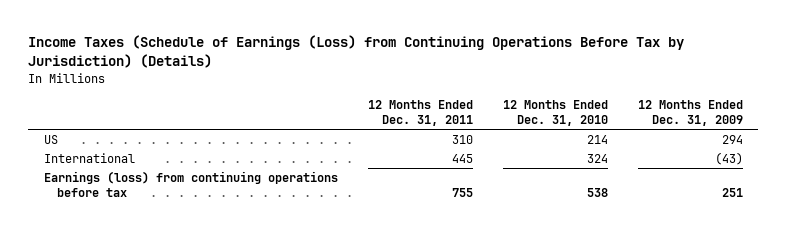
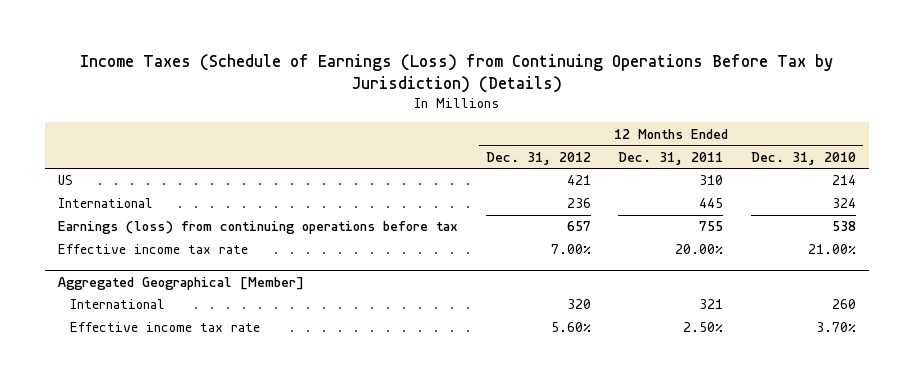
- | 12 Months Ended Dec. 31, 2011 | 12 Months Ended Dec. 31, 2010 | 12 Months Ended Dec. 31, 2009
+ | 12 Months Ended Dec. 31, 2012 | 12 Months Ended Dec. 31, 2011 | 12 Months Ended Dec. 31, 2010
+ Effective income tax rate | 7.00% | 20.00% | 21.00%
+ Aggregated Geographical [Member]
+ International | 320 | 321 | 260
+ Effective income tax rate | 5.60% | 2.50% | 3.70%

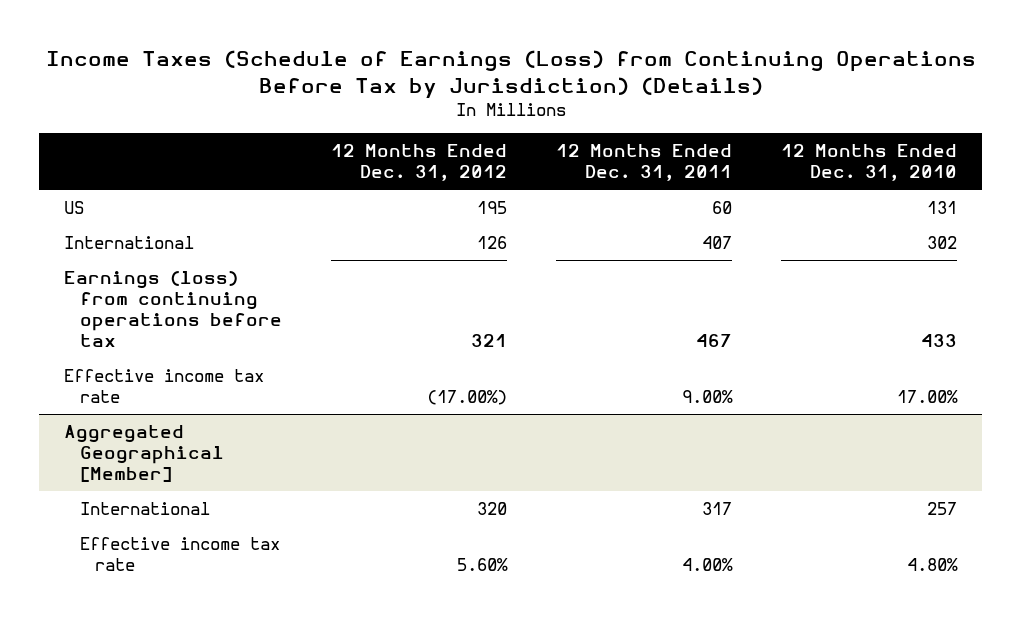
- US | 421 | 310 | 214
- International | 236 | 445 | 324
- Earnings (loss) from continuing operations before tax | 657 | 755 | 538
- Effective income tax rate | 7.00% | 20.00% | 21.00%
+ US | 195 | 60 | 131
+ International | 126 | 407 | 302
+ Earnings (loss) from continuing operations before tax | 321 | 467 | 433
+ Effective income tax rate | (17.00%) | 9.00% | 17.00%
@ Aggregated Geographical [Member]
- International | 320 | 321 | 260
- Effective income tax rate | 5.60% | 2.50% | 3.70%
+ International | 320 | 317 | 257
+ Effective income tax rate | 5.60% | 4.00% | 4.80%

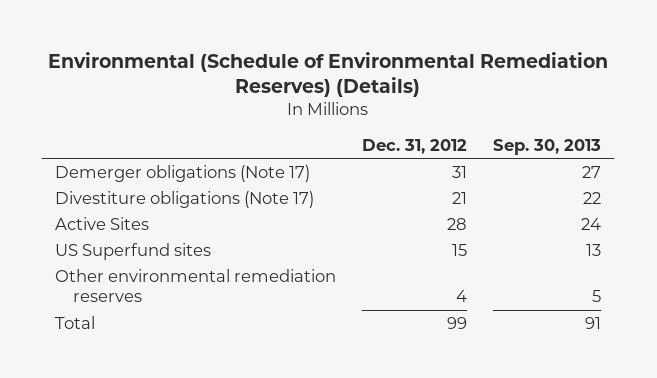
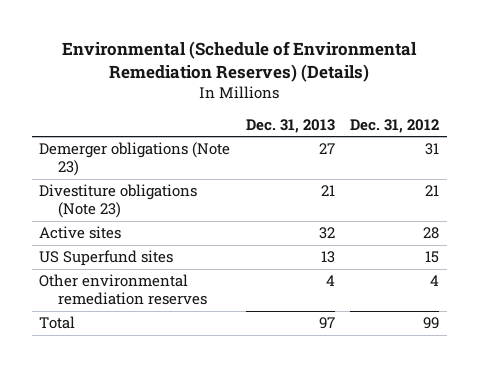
- | Dec. 31, 2012 | Sep. 30, 2013
+ | Dec. 31, 2013 | Dec. 31, 2012
- Demerger obligations (Note 17) | 31 | 27
- Divestiture obligations (Note 17) | 21 | 22
- Active Sites | 28 | 24
+ Demerger obligations (Note 23) | 27 | 31
+ Divestiture obligations (Note 23) | 21 | 21
+ Active sites | 32 | 28

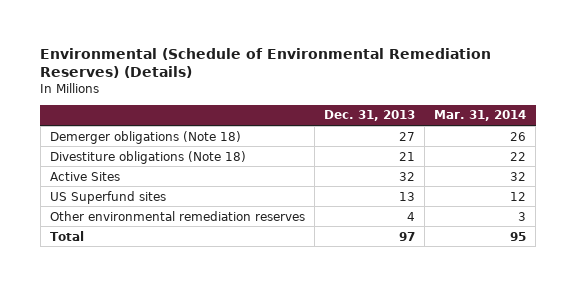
- | Dec. 31, 2013 | Dec. 31, 2012
+ | Dec. 31, 2013 | Mar. 31, 2014
- Demerger obligations (Note 23) | 27 | 31
- Divestiture obligations (Note 23) | 21 | 21
- Active sites | 32 | 28
+ Demerger obligations (Note 18) | 27 | 26
+ Divestiture obligations (Note 18) | 21 | 22
+ Active Sites | 32 | 32

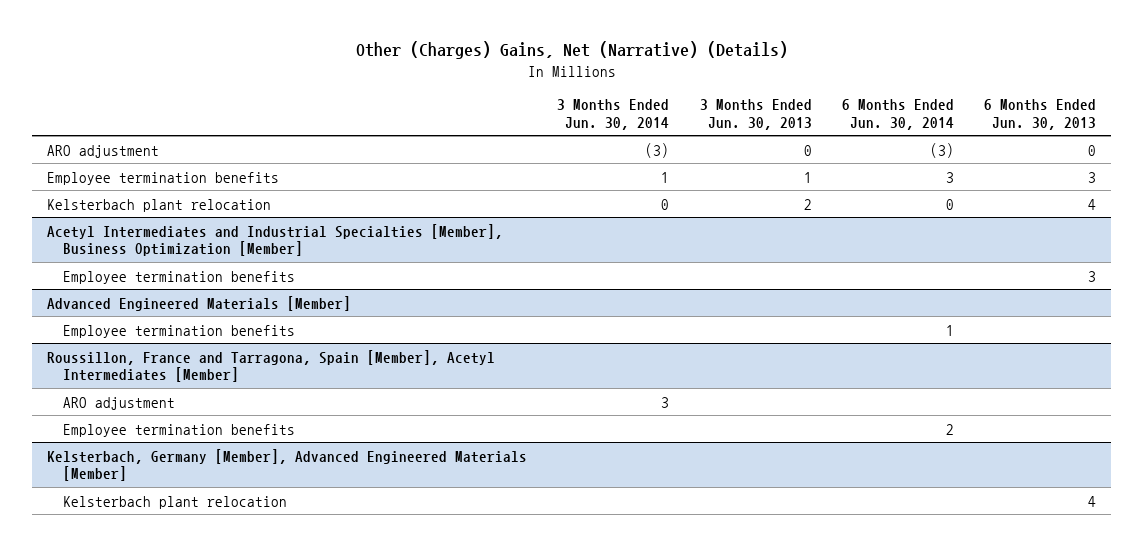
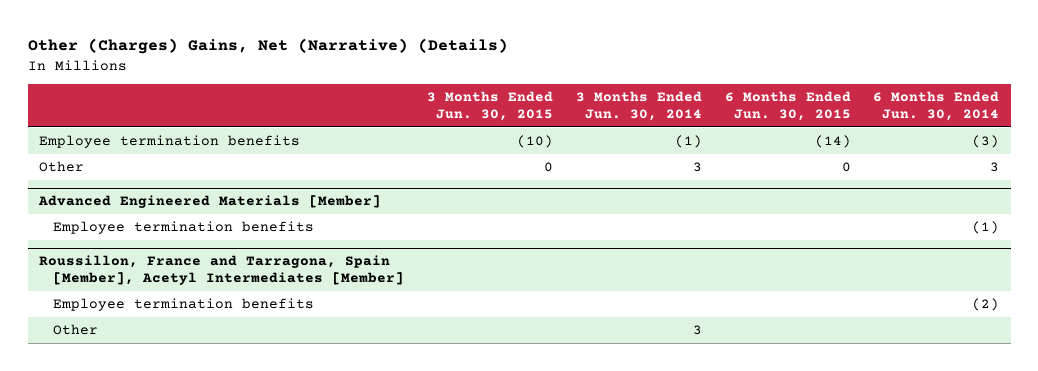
- | 3 Months Ended Jun. 30, 2014 | 3 Months Ended Jun. 30, 2013 | 6 Months Ended Jun. 30, 2014 | 6 Months Ended Jun. 30, 2013
+ | 3 Months Ended Jun. 30, 2015 | 3 Months Ended Jun. 30, 2014 | 6 Months Ended Jun. 30, 2015 | 6 Months Ended Jun. 30, 2014
- ARO adjustment | (3) | 0 | (3) | 0
- Employee termination benefits | 1 | 1 | 3 | 3
- Kelsterbach plant relocation | 0 | 2 | 0 | 4
- Acetyl Intermediates and Industrial Specialties [Member], Business Optimization [Member]
- Employee termination benefits | | | | 3
+ Employee termination benefits | (10) | (1) | (14) | (3)
+ Other | 0 | 3 | 0 | 3
@ Advanced Engineered Materials [Member]
- Employee termination benefits | | | 1 |
+ Employee termination benefits | | | | (1)
@ Roussillon, France and Tarragona, Spain [Member], Acetyl Intermediates [Member]
- ARO adjustment | 3 | | |
- Employee termination benefits | | | 2 |
- Kelsterbach, Germany [Member], Advanced Engineered Materials [Member]
- Kelsterbach plant relocation | | | | 4
@ Roussillon, France and Tarragona, Spain [Member], Acetyl Intermediates [Member]
+ Employee termination benefits | | | | (2)
+ Other | | 3 | |

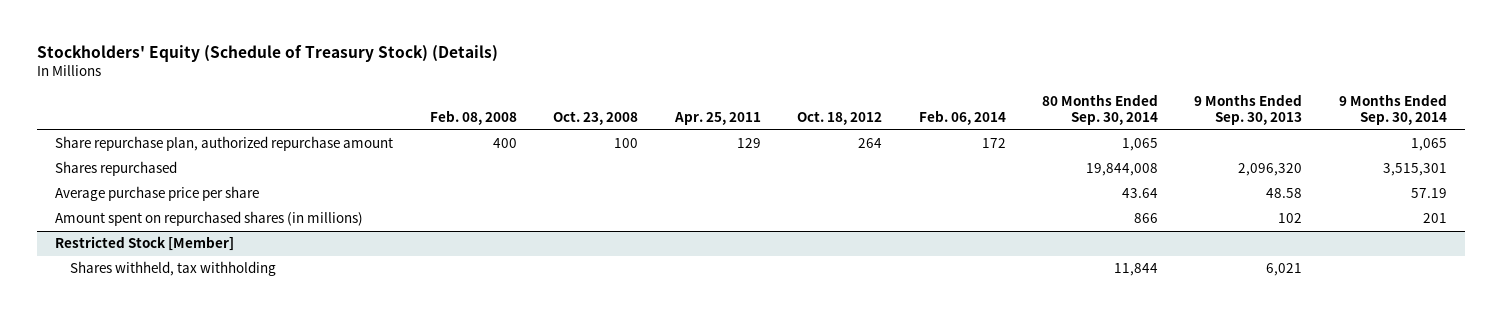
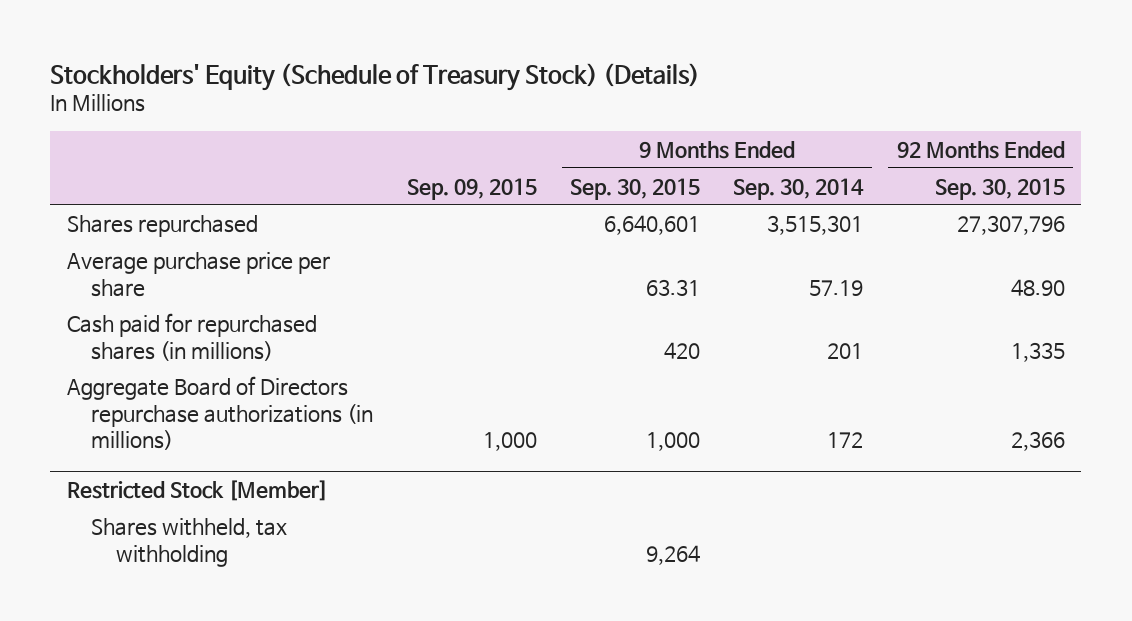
- | Feb. 08, 2008 | Oct. 23, 2008 | Apr. 25, 2011 | Oct. 18, 2012 | Feb. 06, 2014 | 80 Months Ended Sep. 30, 2014 | 9 Months Ended Sep. 30, 2013 | 9 Months Ended Sep. 30, 2014
+ | Sep. 09, 2015 | 9 Months Ended Sep. 30, 2015 | 9 Months Ended Sep. 30, 2014 | 92 Months Ended Sep. 30, 2015
- Share repurchase plan, authorized repurchase amount | 400 | 100 | 129 | 264 | 172 | 1,065 | | 1,065
- Amount spent on repurchased shares (in millions) | | | | | | 866 | 102 | 201
+ Cash paid for repurchased shares (in millions) | | 420 | 201 | 1,335
+ Aggregate Board of Directors repurchase authorizations (in millions) | 1,000 | 1,000 | 172 | 2,366

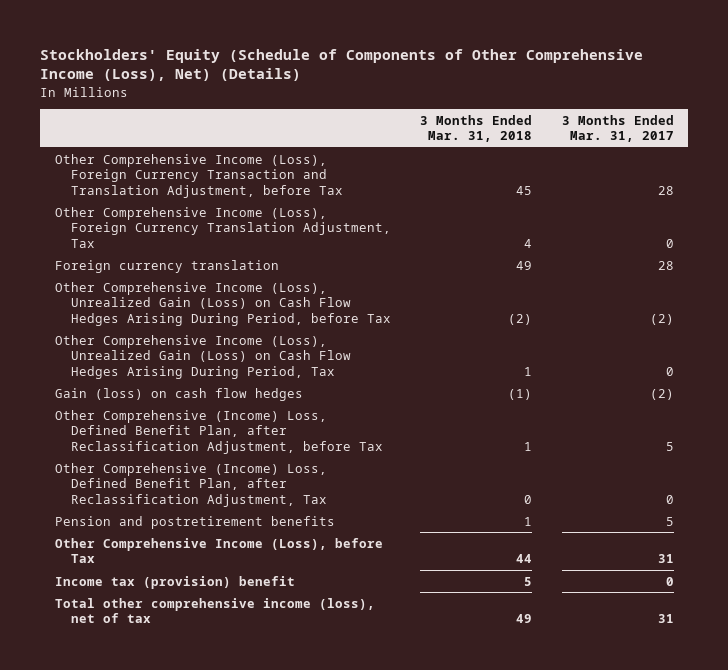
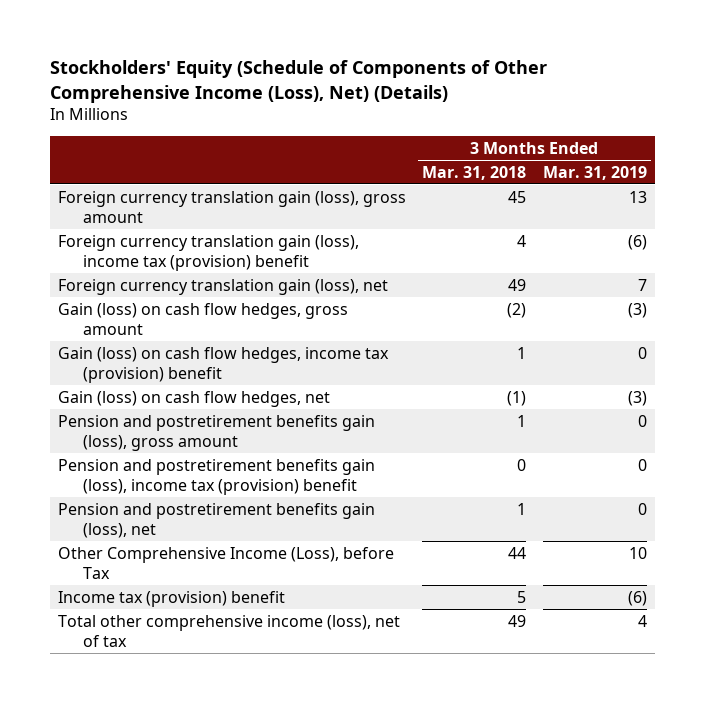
- | 3 Months Ended Mar. 31, 2018 | 3 Months Ended Mar. 31, 2017
+ | 3 Months Ended Mar. 31, 2018 | 3 Months Ended Mar. 31, 2019
- Other Comprehensive Income (Loss), Foreign Currency Transaction and Translation Adjustment, before Tax | 45 | 28
- Other Comprehensive Income (Loss), Foreign Currency Translation Adjustment, Tax | 4 | 0
- Foreign currency translation | 49 | 28
- Other Comprehensive Income (Loss), Unrealized Gain (Loss) on Cash Flow Hedges Arising During Period, before Tax | (2) | (2)
- Other Comprehensive Income (Loss), Unrealized Gain (Loss) on Cash Flow Hedges Arising During Period, Tax | 1 | 0
- Gain (loss) on cash flow hedges | (1) | (2)
- Other Comprehensive (Income) Loss, Defined Benefit Plan, after Reclassification Adjustment, before Tax | 1 | 5
- Other Comprehensive (Income) Loss, Defined Benefit Plan, after Reclassification Adjustment, Tax | 0 | 0
- Pension and postretirement benefits | 1 | 5
+ Foreign currency translation gain (loss), gross amount | 45 | 13
+ Foreign currency translation gain (loss), income tax (provision) benefit | 4 | (6)
+ Foreign currency translation gain (loss), net | 49 | 7
+ Gain (loss) on cash flow hedges, gross amount | (2) | (3)
+ Gain (loss) on cash flow hedges, income tax (provision) benefit | 1 | 0
+ Gain (loss) on cash flow hedges, net | (1) | (3)
+ Pension and postretirement benefits gain (loss), gross amount | 1 | 0
+ Pension and postretirement benefits gain (loss), income tax (provision) benefit | 0 | 0
+ Pension and postretirement benefits gain (loss), net | 1 | 0

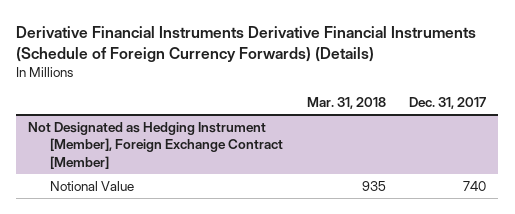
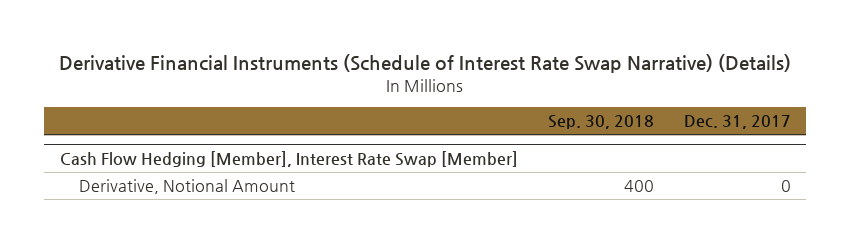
- Derivative Financial Instruments Derivative Financial Instruments (Schedule of Foreign Currency Forwards) (Details)
+ Derivative Financial Instruments (Schedule of Interest Rate Swap Narrative) (Details)
- | Mar. 31, 2018 | Dec. 31, 2017
+ | Sep. 30, 2018 | Dec. 31, 2017
- Not Designated as Hedging Instrument [Member], Foreign Exchange Contract [Member]
- Notional Value | 935 | 740
+ Cash Flow Hedging [Member], Interest Rate Swap [Member]
+ Derivative, Notional Amount | 400 | 0

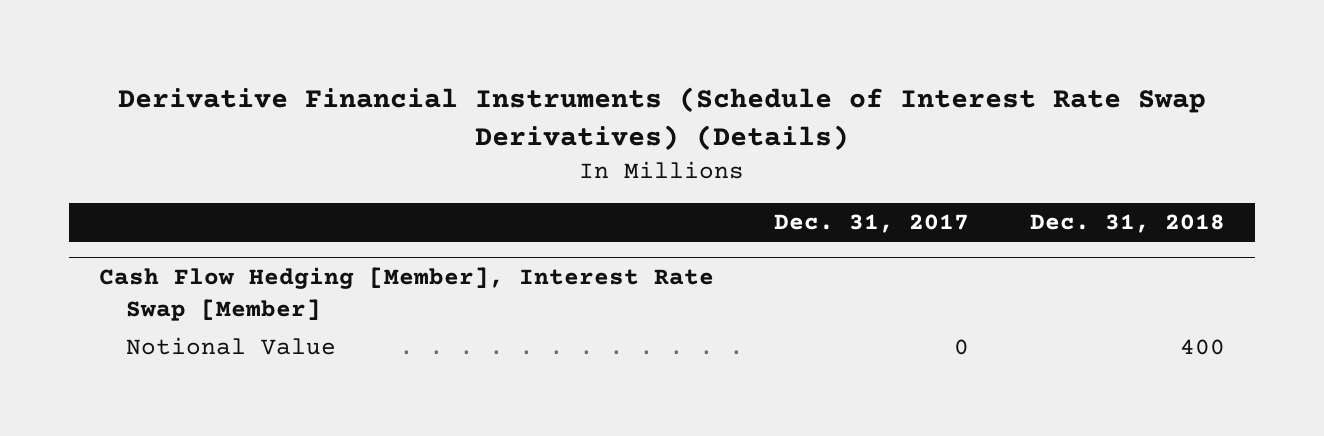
- Derivative Financial Instruments (Schedule of Interest Rate Swap Narrative) (Details)
+ Derivative Financial Instruments (Schedule of Interest Rate Swap Derivatives) (Details)
- | Sep. 30, 2018 | Dec. 31, 2017
+ | Dec. 31, 2017 | Dec. 31, 2018
@ Cash Flow Hedging [Member], Interest Rate Swap [Member]
- Derivative, Notional Amount | 400 | 0
+ Notional Value | 0 | 400

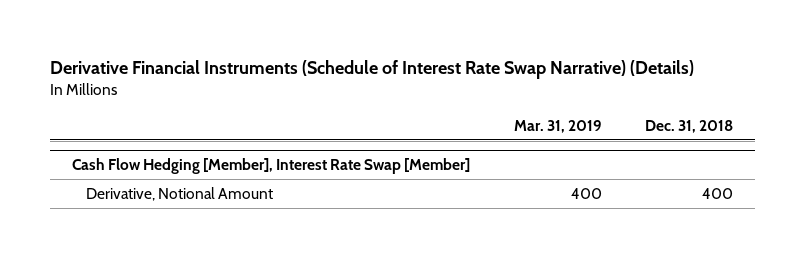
- Derivative Financial Instruments (Schedule of Interest Rate Swap Derivatives) (Details)
+ Derivative Financial Instruments (Schedule of Interest Rate Swap Narrative) (Details)
- | Dec. 31, 2017 | Dec. 31, 2018
+ | Mar. 31, 2019 | Dec. 31, 2018
@ Cash Flow Hedging [Member], Interest Rate Swap [Member]
- Notional Value | 0 | 400
+ Derivative, Notional Amount | 400 | 400

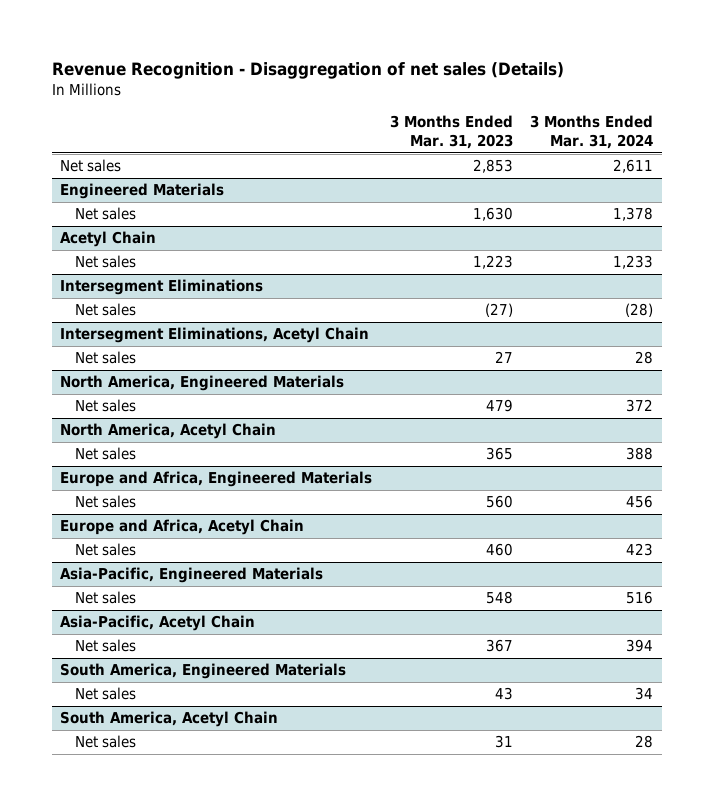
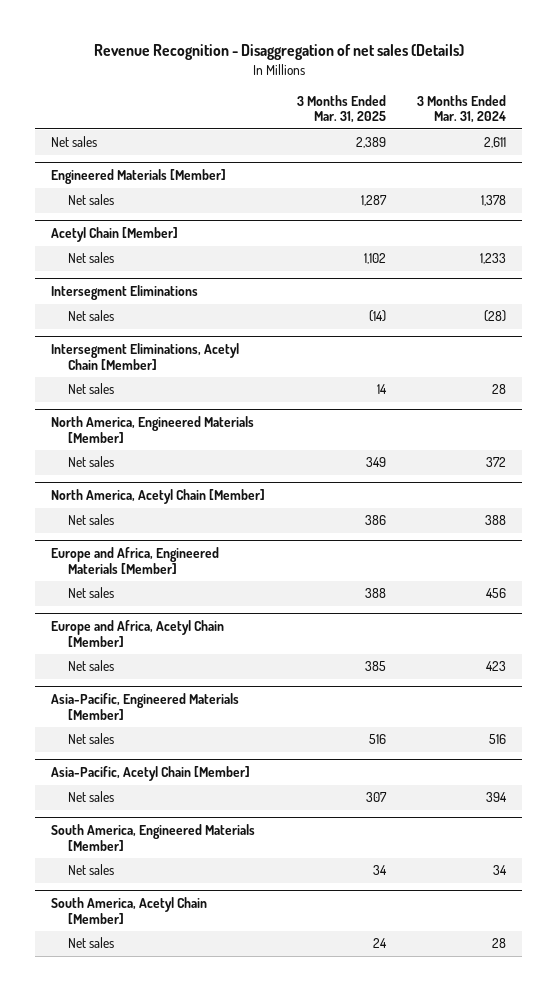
- | 3 Months Ended Mar. 31, 2023 | 3 Months Ended Mar. 31, 2024
+ | 3 Months Ended Mar. 31, 2025 | 3 Months Ended Mar. 31, 2024
- Engineered Materials
+ Engineered Materials [Member]
- Acetyl Chain
+ Acetyl Chain [Member]
- Intersegment Eliminations, Acetyl Chain
+ Intersegment Eliminations, Acetyl Chain [Member]
- North America, Engineered Materials
+ North America, Engineered Materials [Member]
- North America, Acetyl Chain
+ North America, Acetyl Chain [Member]
- Europe and Africa, Engineered Materials
+ Europe and Africa, Engineered Materials [Member]
- Europe and Africa, Acetyl Chain
+ Europe and Africa, Acetyl Chain [Member]
- Asia-Pacific, Engineered Materials
+ Asia-Pacific, Engineered Materials [Member]
- Asia-Pacific, Acetyl Chain
+ Asia-Pacific, Acetyl Chain [Member]
- South America, Engineered Materials
+ South America, Engineered Materials [Member]
- South America, Acetyl Chain
+ South America, Acetyl Chain [Member]

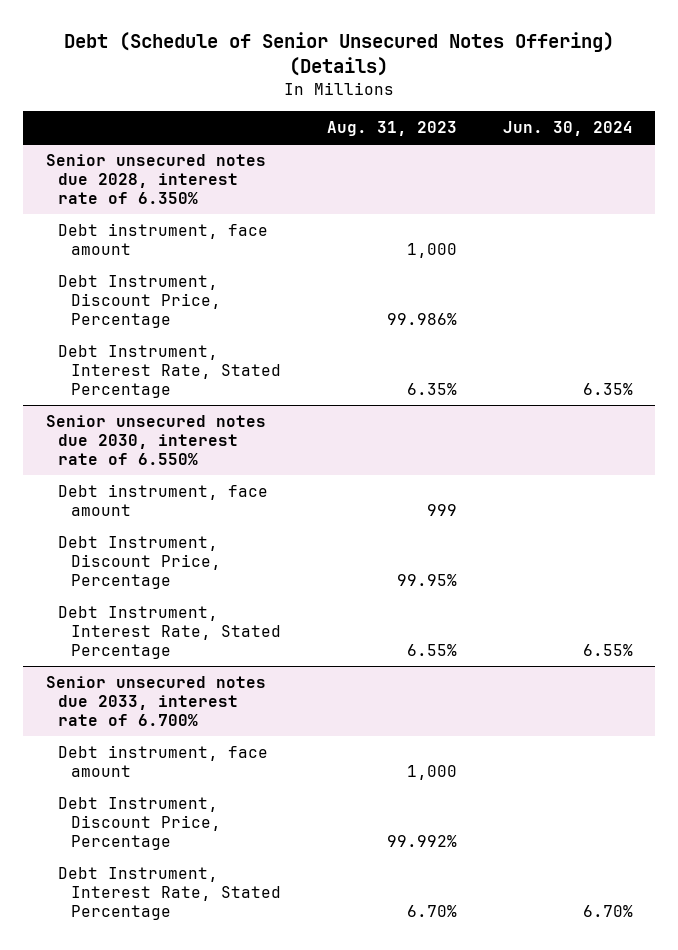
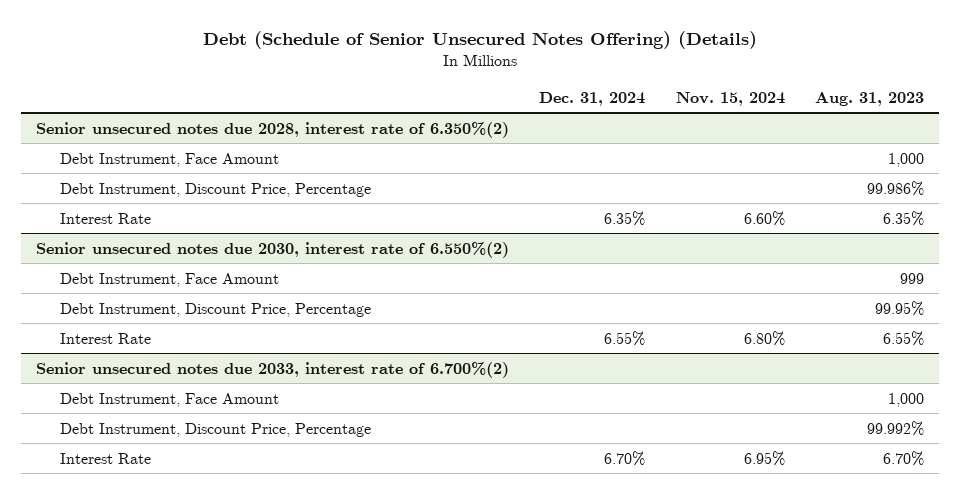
- | Aug. 31, 2023 | Jun. 30, 2024
+ | Dec. 31, 2024 | Nov. 15, 2024 | Aug. 31, 2023
- Senior unsecured notes due 2028, interest rate of 6.350%
- Debt instrument, face amount | 1,000 |
+ Senior unsecured notes due 2028, interest rate of 6.350%(2)
+ Debt Instrument, Face Amount | | | 1,000
- Debt Instrument, Interest Rate, Stated Percentage | 6.35% | 6.35%
- Senior unsecured notes due 2030, interest rate of 6.550%
- Debt instrument, face amount | 999 |
+ Interest Rate | 6.35% | 6.60% | 6.35%
+ Senior unsecured notes due 2030, interest rate of 6.550%(2)
+ Debt Instrument, Face Amount | | | 999
- Debt Instrument, Interest Rate, Stated Percentage | 6.55% | 6.55%
- Senior unsecured notes due 2033, interest rate of 6.700%
- Debt instrument, face amount | 1,000 |
+ Interest Rate | 6.55% | 6.80% | 6.55%
+ Senior unsecured notes due 2033, interest rate of 6.700%(2)
+ Debt Instrument, Face Amount | | | 1,000
- Debt Instrument, Interest Rate, Stated Percentage | 6.70% | 6.70%
+ Interest Rate | 6.70% | 6.95% | 6.70%

